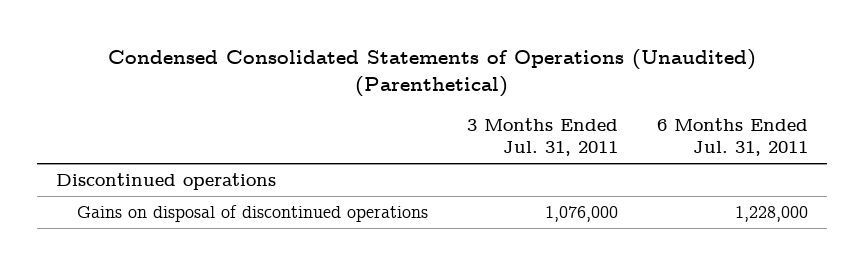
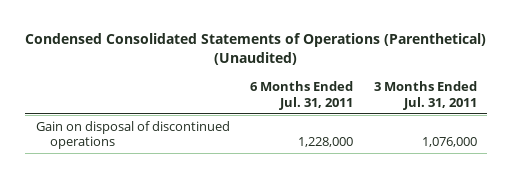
- Condensed Consolidated Statements of Operations (Unaudited) (Parenthetical)
+ Condensed Consolidated Statements of Operations (Parenthetical) (Unaudited)
- | 3 Months Ended Jul. 31, 2011 | 6 Months Ended Jul. 31, 2011
+ | 6 Months Ended Jul. 31, 2011 | 3 Months Ended Jul. 31, 2011
- Discontinued operations
- Gains on disposal of discontinued operations | 1,076,000 | 1,228,000
+ Gain on disposal of discontinued operations | 1,228,000 | 1,076,000

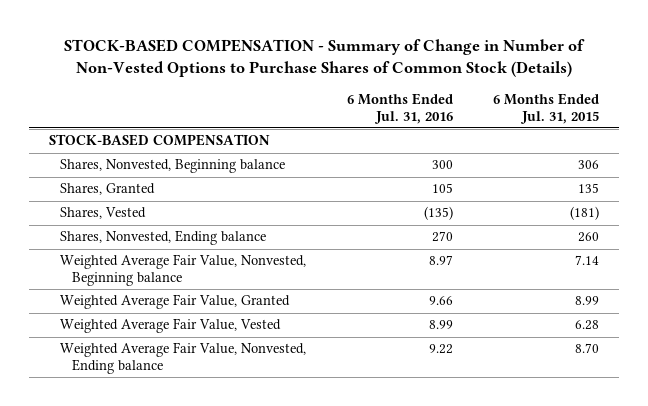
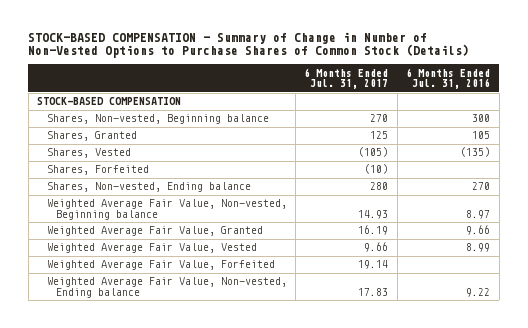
- | 6 Months Ended Jul. 31, 2016 | 6 Months Ended Jul. 31, 2015
+ | 6 Months Ended Jul. 31, 2017 | 6 Months Ended Jul. 31, 2016
- Shares, Nonvested, Beginning balance | 300 | 306
+ Shares, Non-vested, Beginning balance | 270 | 300
- Shares, Nonvested, Ending balance | 270 | 260
- Weighted Average Fair Value, Nonvested, Beginning balance | 8.97 | 7.14
+ Shares, Forfeited | (10) |
+ Shares, Non-vested, Ending balance | 280 | 270
+ Weighted Average Fair Value, Non-vested, Beginning balance | 14.93 | 8.97
- Weighted Average Fair Value, Nonvested, Ending balance | 9.22 | 8.70
+ Weighted Average Fair Value, Forfeited | 19.14 |
+ Weighted Average Fair Value, Non-vested, Ending balance | 17.83 | 9.22

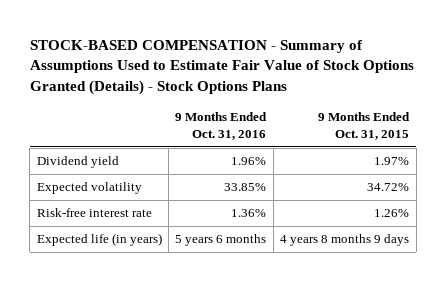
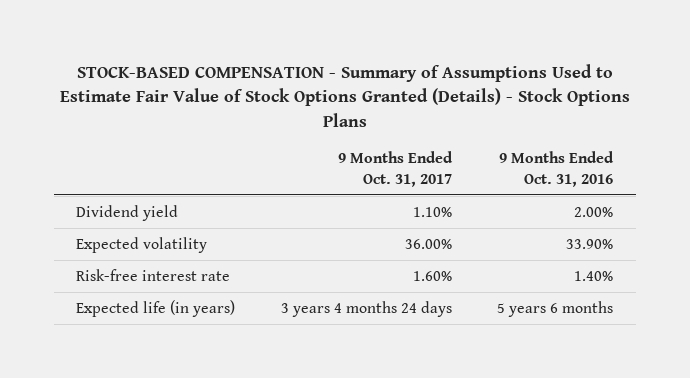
- | 9 Months Ended Oct. 31, 2016 | 9 Months Ended Oct. 31, 2015
+ | 9 Months Ended Oct. 31, 2017 | 9 Months Ended Oct. 31, 2016
- Dividend yield | 1.96% | 1.97%
- Expected volatility | 33.85% | 34.72%
- Risk-free interest rate | 1.36% | 1.26%
+ Dividend yield | 1.10% | 2.00%
+ Expected volatility | 36.00% | 33.90%
+ Risk-free interest rate | 1.60% | 1.40%

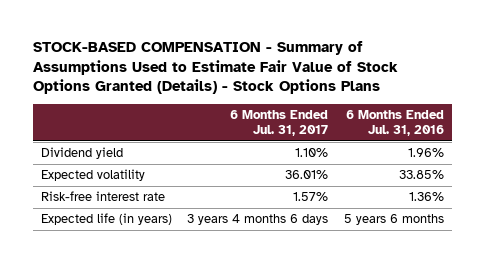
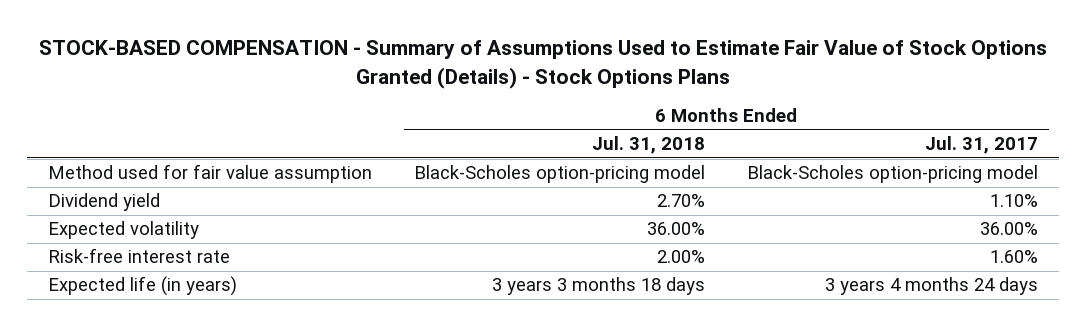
- | 6 Months Ended Jul. 31, 2017 | 6 Months Ended Jul. 31, 2016
+ | 6 Months Ended Jul. 31, 2018 | 6 Months Ended Jul. 31, 2017
+ Method used for fair value assumption | Black-Scholes option-pricing model | Black-Scholes option-pricing model
- Expected volatility | 36.01% | 33.85%
- Risk-free interest rate | 1.57% | 1.36%
- Expected life (in years) | 3 years 4 months 6 days | 5 years 6 months
+ Expected volatility | 36.00% | 36.00%
+ Risk-free interest rate | 2.00% | 1.60%
+ Expected life (in years) | 3 years 3 months 18 days | 3 years 4 months 24 days

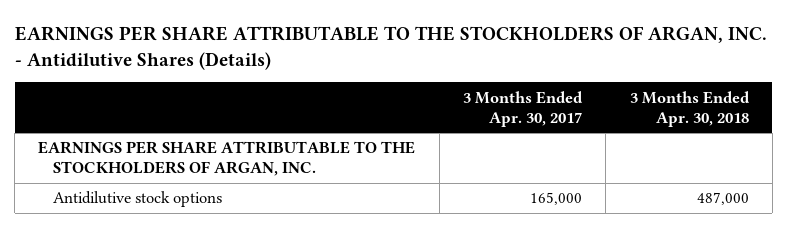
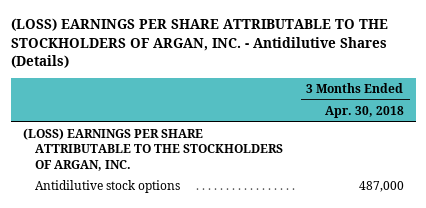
- EARNINGS PER SHARE ATTRIBUTABLE TO THE STOCKHOLDERS OF ARGAN, INC. - Antidilutive Shares (Details)
+ (LOSS) EARNINGS PER SHARE ATTRIBUTABLE TO THE STOCKHOLDERS OF ARGAN, INC. - Antidilutive Shares (Details)
- | 3 Months Ended Apr. 30, 2017 | 3 Months Ended Apr. 30, 2018
+ | 3 Months Ended Apr. 30, 2018
- EARNINGS PER SHARE ATTRIBUTABLE TO THE STOCKHOLDERS OF ARGAN, INC.
+ (LOSS) EARNINGS PER SHARE ATTRIBUTABLE TO THE STOCKHOLDERS OF ARGAN, INC.

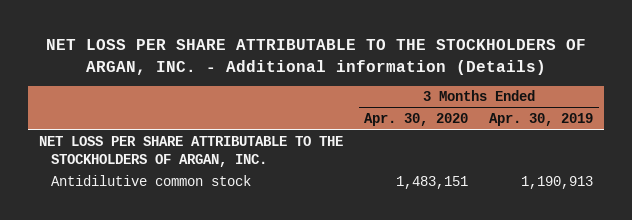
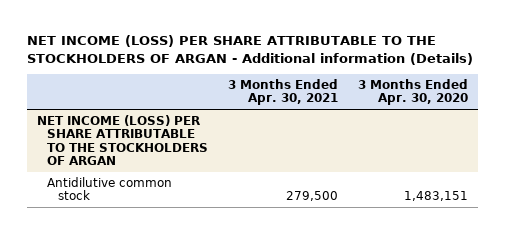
- NET LOSS PER SHARE ATTRIBUTABLE TO THE STOCKHOLDERS OF ARGAN, INC. - Additional information (Details)
+ NET INCOME (LOSS) PER SHARE ATTRIBUTABLE TO THE STOCKHOLDERS OF ARGAN - Additional information (Details)
- | 3 Months Ended Apr. 30, 2020 | 3 Months Ended Apr. 30, 2019
+ | 3 Months Ended Apr. 30, 2021 | 3 Months Ended Apr. 30, 2020
- NET LOSS PER SHARE ATTRIBUTABLE TO THE STOCKHOLDERS OF ARGAN, INC.
+ NET INCOME (LOSS) PER SHARE ATTRIBUTABLE TO THE STOCKHOLDERS OF ARGAN

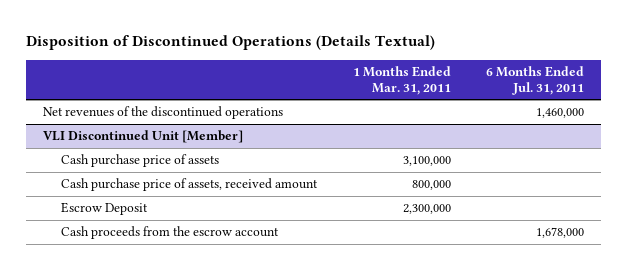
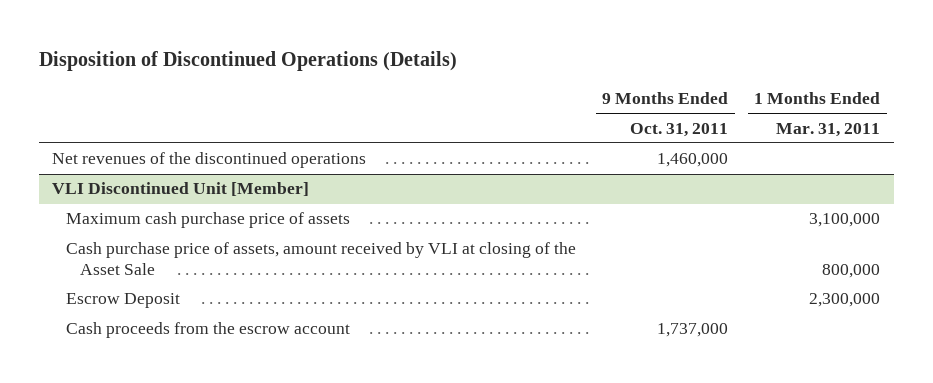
- Disposition of Discontinued Operations (Details Textual)
+ Disposition of Discontinued Operations (Details)
- | 1 Months Ended Mar. 31, 2011 | 6 Months Ended Jul. 31, 2011
+ | 9 Months Ended Oct. 31, 2011 | 1 Months Ended Mar. 31, 2011
@ VLI Discontinued Unit [Member]
- Cash purchase price of assets | 3,100,000 |
- Cash purchase price of assets, received amount | 800,000 |
+ Maximum cash purchase price of assets | | 3,100,000
+ Cash purchase price of assets, amount received by VLI at closing of the Asset Sale | | 800,000

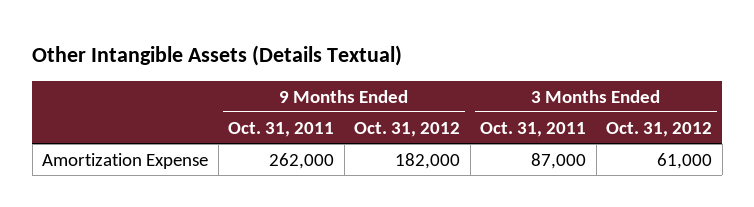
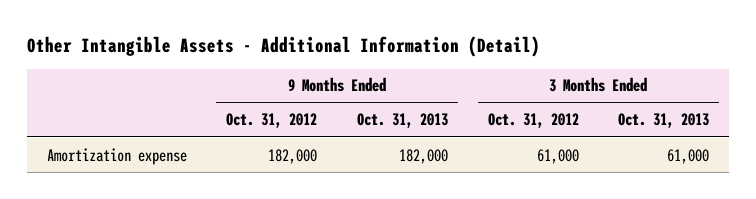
- Other Intangible Assets (Details Textual)
+ Other Intangible Assets - Additional Information (Detail)
- | 9 Months Ended Oct. 31, 2011 | 9 Months Ended Oct. 31, 2012 | 3 Months Ended Oct. 31, 2011 | 3 Months Ended Oct. 31, 2012
+ | 9 Months Ended Oct. 31, 2012 | 9 Months Ended Oct. 31, 2013 | 3 Months Ended Oct. 31, 2012 | 3 Months Ended Oct. 31, 2013
- Amortization Expense | 262,000 | 182,000 | 87,000 | 61,000
+ Amortization expense | 182,000 | 182,000 | 61,000 | 61,000

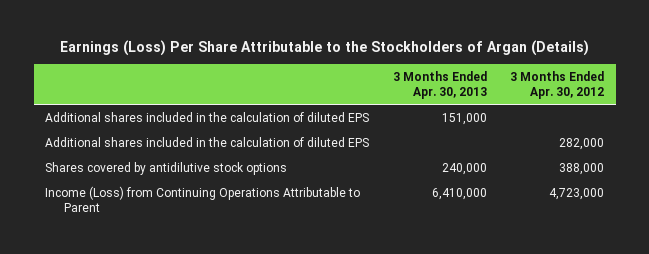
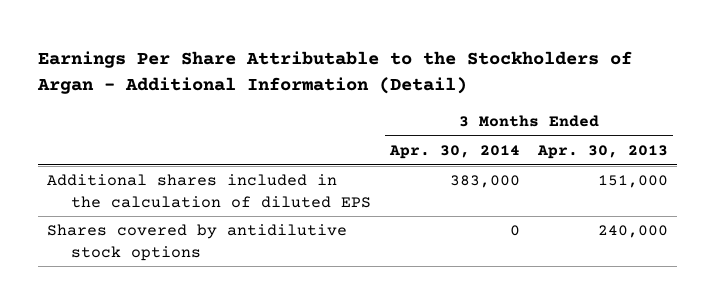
- Earnings (Loss) Per Share Attributable to the Stockholders of Argan (Details)
+ Earnings Per Share Attributable to the Stockholders of Argan - Additional Information (Detail)
- | 3 Months Ended Apr. 30, 2013 | 3 Months Ended Apr. 30, 2012
+ | 3 Months Ended Apr. 30, 2014 | 3 Months Ended Apr. 30, 2013
- Additional shares included in the calculation of diluted EPS | | 282,000
- Income (Loss) from Continuing Operations Attributable to Parent | 6,410,000 | 4,723,000

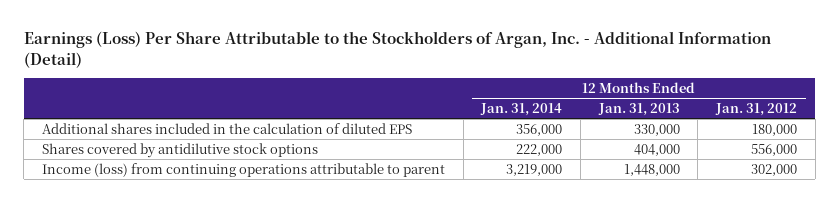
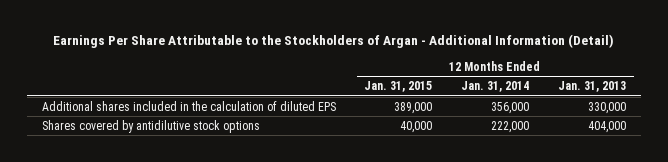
- Earnings (Loss) Per Share Attributable to the Stockholders of Argan, Inc. - Additional Information (Detail)
+ Earnings Per Share Attributable to the Stockholders of Argan - Additional Information (Detail)
- | 12 Months Ended Jan. 31, 2014 | 12 Months Ended Jan. 31, 2013 | 12 Months Ended Jan. 31, 2012
+ | 12 Months Ended Jan. 31, 2015 | 12 Months Ended Jan. 31, 2014 | 12 Months Ended Jan. 31, 2013
- Income (loss) from continuing operations attributable to parent | 3,219,000 | 1,448,000 | 302,000

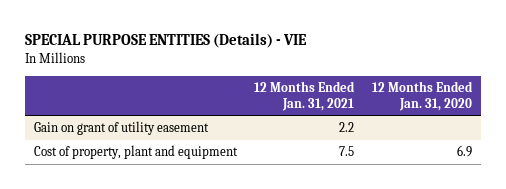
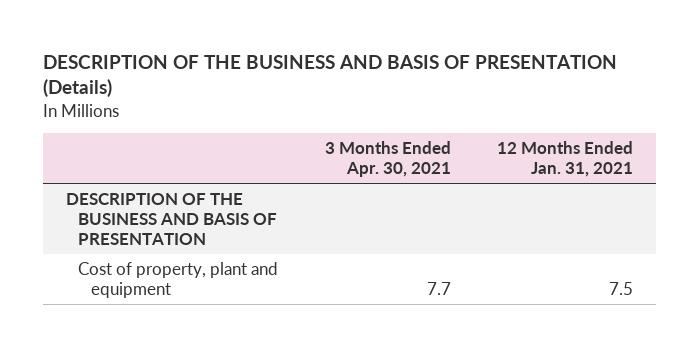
- SPECIAL PURPOSE ENTITIES (Details) - VIE
+ DESCRIPTION OF THE BUSINESS AND BASIS OF PRESENTATION (Details)
- | 12 Months Ended Jan. 31, 2021 | 12 Months Ended Jan. 31, 2020
+ | 3 Months Ended Apr. 30, 2021 | 12 Months Ended Jan. 31, 2021
- Gain on grant of utility easement | 2.2 |
+ DESCRIPTION OF THE BUSINESS AND BASIS OF PRESENTATION

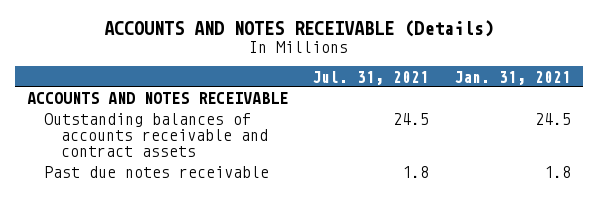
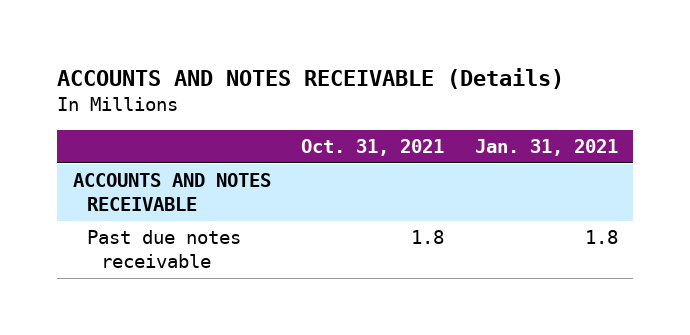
- | Jul. 31, 2021 | Jan. 31, 2021
+ | Oct. 31, 2021 | Jan. 31, 2021
- Outstanding balances of accounts receivable and contract assets | 24.5 | 24.5

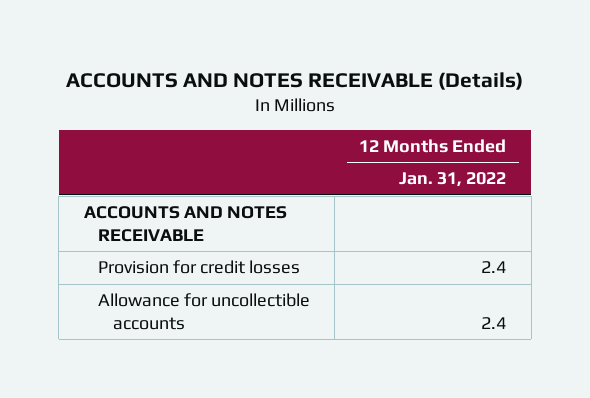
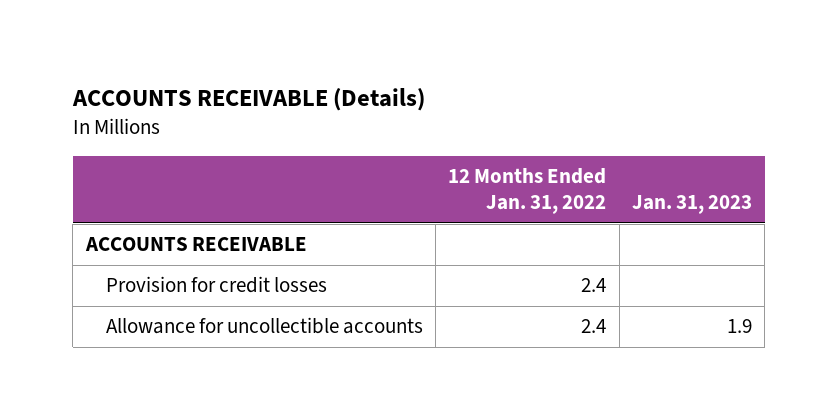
- ACCOUNTS AND NOTES RECEIVABLE (Details)
+ ACCOUNTS RECEIVABLE (Details)
- | 12 Months Ended Jan. 31, 2022
+ | 12 Months Ended Jan. 31, 2022 | Jan. 31, 2023
- ACCOUNTS AND NOTES RECEIVABLE
+ ACCOUNTS RECEIVABLE

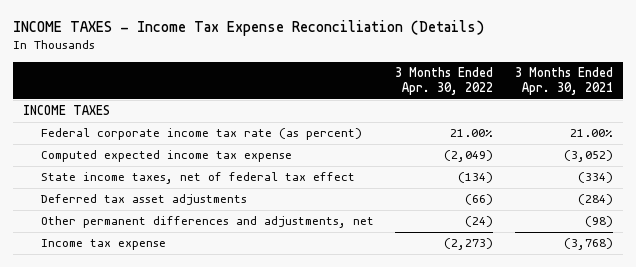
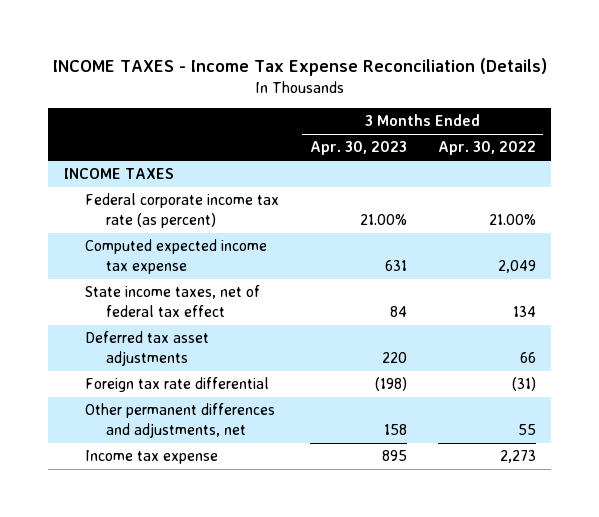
- | 3 Months Ended Apr. 30, 2022 | 3 Months Ended Apr. 30, 2021
+ | 3 Months Ended Apr. 30, 2023 | 3 Months Ended Apr. 30, 2022
- Computed expected income tax expense | (2,049) | (3,052)
- State income taxes, net of federal tax effect | (134) | (334)
- Deferred tax asset adjustments | (66) | (284)
- Other permanent differences and adjustments, net | (24) | (98)
- Income tax expense | (2,273) | (3,768)
+ Computed expected income tax expense | 631 | 2,049
+ State income taxes, net of federal tax effect | 84 | 134
+ Deferred tax asset adjustments | 220 | 66
+ Foreign tax rate differential | (198) | (31)
+ Other permanent differences and adjustments, net | 158 | 55
+ Income tax expense | 895 | 2,273

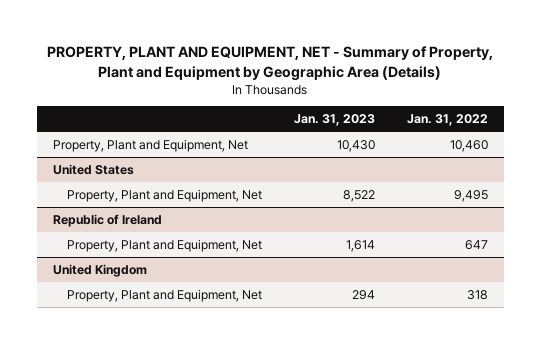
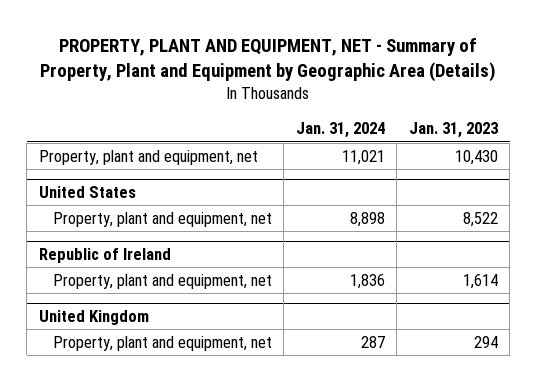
- | Jan. 31, 2023 | Jan. 31, 2022
+ | Jan. 31, 2024 | Jan. 31, 2023
- Property, Plant and Equipment, Net | 10,430 | 10,460
+ Property, plant and equipment, net | 11,021 | 10,430
@ United States
- Property, Plant and Equipment, Net | 8,522 | 9,495
+ Property, plant and equipment, net | 8,898 | 8,522
@ Republic of Ireland
- Property, Plant and Equipment, Net | 1,614 | 647
+ Property, plant and equipment, net | 1,836 | 1,614
@ United Kingdom
- Property, Plant and Equipment, Net | 294 | 318
+ Property, plant and equipment, net | 287 | 294

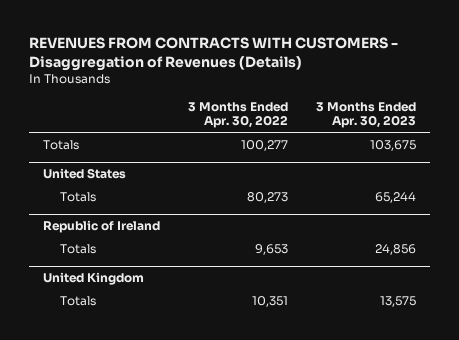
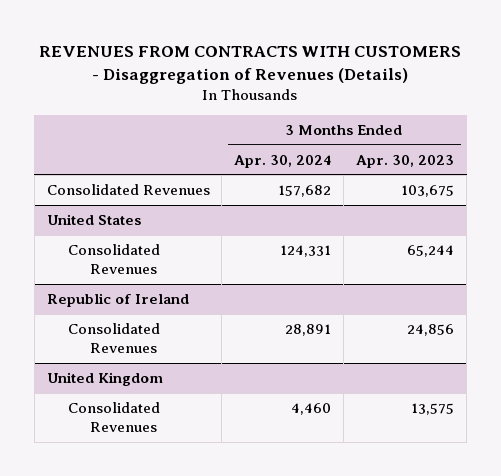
- | 3 Months Ended Apr. 30, 2022 | 3 Months Ended Apr. 30, 2023
+ | 3 Months Ended Apr. 30, 2024 | 3 Months Ended Apr. 30, 2023
- Totals | 100,277 | 103,675
+ Consolidated Revenues | 157,682 | 103,675
@ United States
- Totals | 80,273 | 65,244
+ Consolidated Revenues | 124,331 | 65,244
@ Republic of Ireland
- Totals | 9,653 | 24,856
+ Consolidated Revenues | 28,891 | 24,856
@ United Kingdom
- Totals | 10,351 | 13,575
+ Consolidated Revenues | 4,460 | 13,575

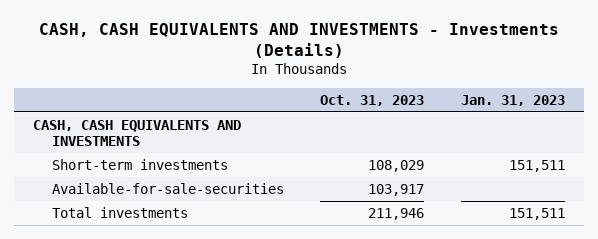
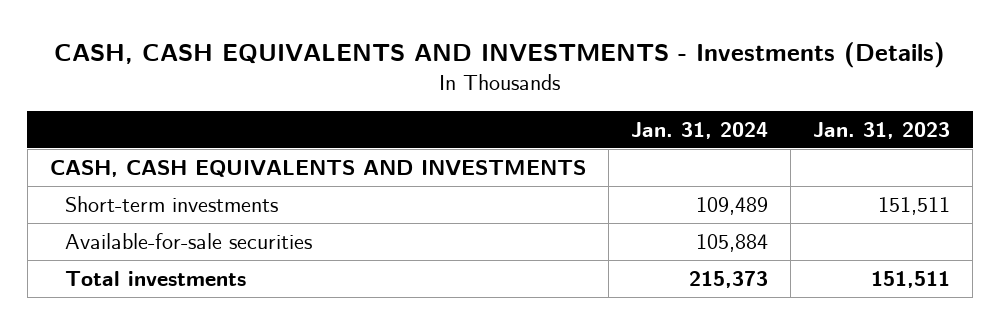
- | Oct. 31, 2023 | Jan. 31, 2023
+ | Jan. 31, 2024 | Jan. 31, 2023
- Available-for-sale-securities | 103,917 |
+ Available-for-sale securities | 105,884 |

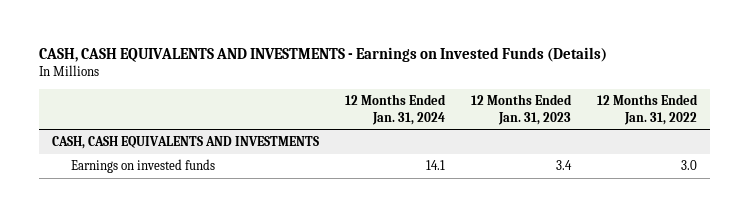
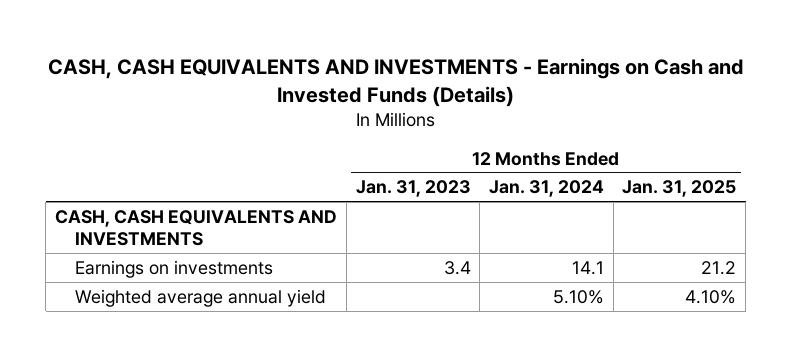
- CASH, CASH EQUIVALENTS AND INVESTMENTS - Earnings on Invested Funds (Details)
+ CASH, CASH EQUIVALENTS AND INVESTMENTS - Earnings on Cash and Invested Funds (Details)
- | 12 Months Ended Jan. 31, 2024 | 12 Months Ended Jan. 31, 2023 | 12 Months Ended Jan. 31, 2022
+ | 12 Months Ended Jan. 31, 2023 | 12 Months Ended Jan. 31, 2024 | 12 Months Ended Jan. 31, 2025
- Earnings on invested funds | 14.1 | 3.4 | 3.0
+ Earnings on investments | 3.4 | 14.1 | 21.2
+ Weighted average annual yield | | 5.10% | 4.10%

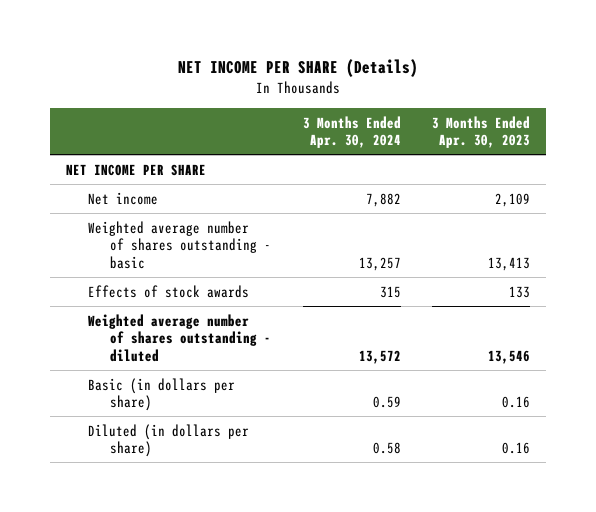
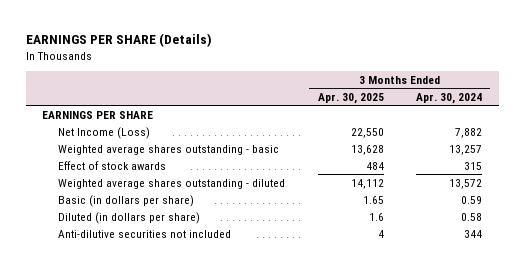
- NET INCOME PER SHARE (Details)
+ EARNINGS PER SHARE (Details)
- | 3 Months Ended Apr. 30, 2024 | 3 Months Ended Apr. 30, 2023
+ | 3 Months Ended Apr. 30, 2025 | 3 Months Ended Apr. 30, 2024
- NET INCOME PER SHARE
- Net income | 7,882 | 2,109
- Weighted average number of shares outstanding - basic | 13,257 | 13,413
- Effects of stock awards | 315 | 133
- Weighted average number of shares outstanding - diluted | 13,572 | 13,546
+ EARNINGS PER SHARE
+ Net Income (Loss) | 22,550 | 7,882
+ Weighted average shares outstanding - basic | 13,628 | 13,257
+ Effect of stock awards | 484 | 315
+ Weighted average shares outstanding - diluted | 14,112 | 13,572
+ Anti-dilutive securities not included | 4 | 344

